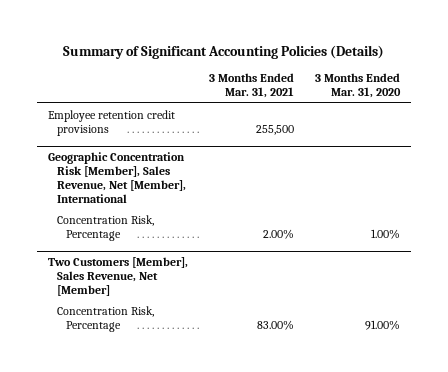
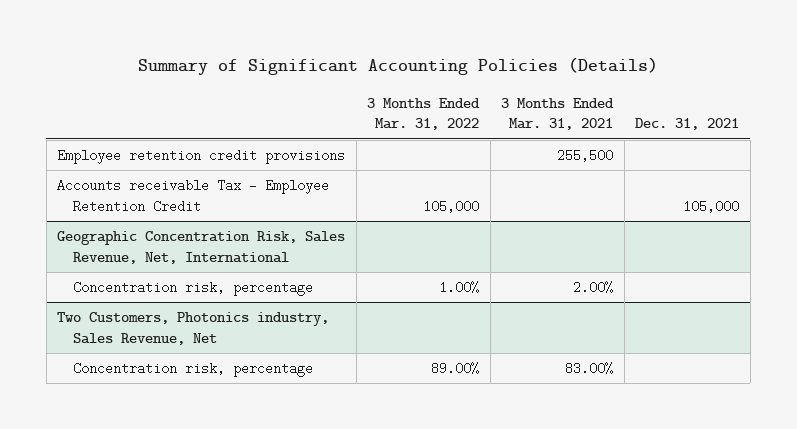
- | 3 Months Ended Mar. 31, 2021 | 3 Months Ended Mar. 31, 2020
+ | 3 Months Ended Mar. 31, 2022 | 3 Months Ended Mar. 31, 2021 | Dec. 31, 2021
- Geographic Concentration Risk [Member], Sales Revenue, Net [Member], International
- Concentration Risk, Percentage | 2.00% | 1.00%
- Two Customers [Member], Sales Revenue, Net [Member]
- Concentration Risk, Percentage | 83.00% | 91.00%
+ Accounts receivable Tax - Employee Retention Credit | 105,000 | | 105,000
+ Geographic Concentration Risk, Sales Revenue, Net, International
+ Concentration risk, percentage | 1.00% | 2.00% |
+ Two Customers, Photonics industry, Sales Revenue, Net
+ Concentration risk, percentage | 89.00% | 83.00% |

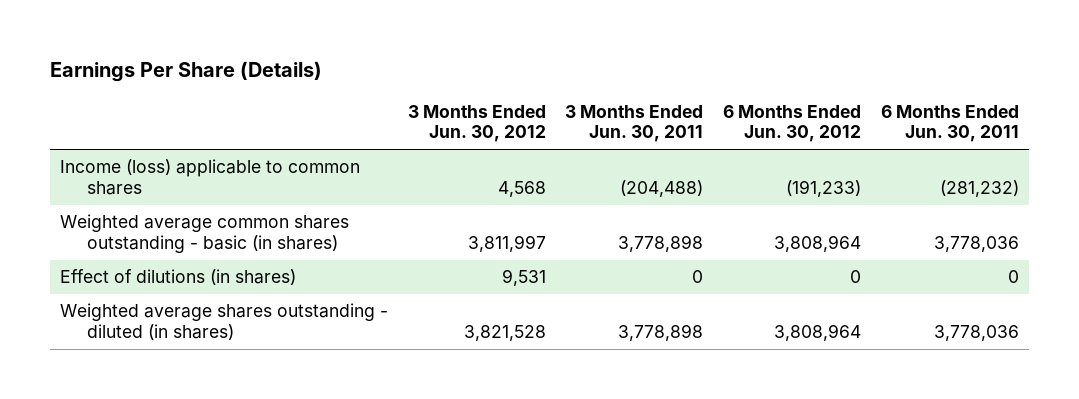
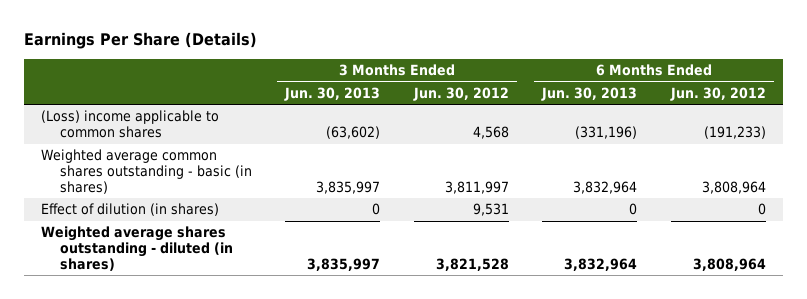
- | 3 Months Ended Jun. 30, 2012 | 3 Months Ended Jun. 30, 2011 | 6 Months Ended Jun. 30, 2012 | 6 Months Ended Jun. 30, 2011
+ | 3 Months Ended Jun. 30, 2013 | 3 Months Ended Jun. 30, 2012 | 6 Months Ended Jun. 30, 2013 | 6 Months Ended Jun. 30, 2012
- Income (loss) applicable to common shares | 4,568 | (204,488) | (191,233) | (281,232)
+ (Loss) income applicable to common shares | (63,602) | 4,568 | (331,196) | (191,233)
- Effect of dilutions (in shares) | 9,531 | 0 | 0 | 0
+ Effect of dilution (in shares) | 0 | 9,531 | 0 | 0

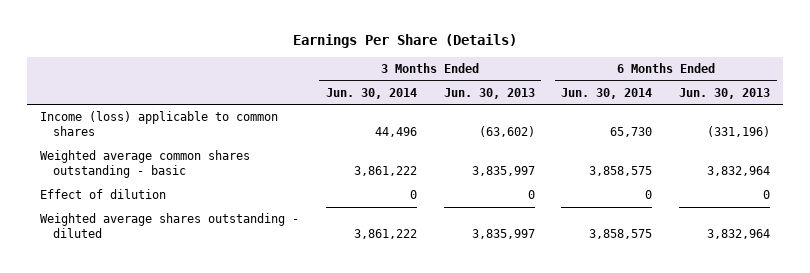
- | 3 Months Ended Jun. 30, 2013 | 3 Months Ended Jun. 30, 2012 | 6 Months Ended Jun. 30, 2013 | 6 Months Ended Jun. 30, 2012
+ | 3 Months Ended Jun. 30, 2014 | 3 Months Ended Jun. 30, 2013 | 6 Months Ended Jun. 30, 2014 | 6 Months Ended Jun. 30, 2013
- (Loss) income applicable to common shares | (63,602) | 4,568 | (331,196) | (191,233)
- Weighted average common shares outstanding - basic (in shares) | 3,835,997 | 3,811,997 | 3,832,964 | 3,808,964
- Effect of dilution (in shares) | 0 | 9,531 | 0 | 0
- Weighted average shares outstanding - diluted (in shares) | 3,835,997 | 3,821,528 | 3,832,964 | 3,808,964
+ Income (loss) applicable to common shares | 44,496 | (63,602) | 65,730 | (331,196)
+ Weighted average common shares outstanding - basic | 3,861,222 | 3,835,997 | 3,858,575 | 3,832,964
+ Effect of dilution | 0 | 0 | 0 | 0
+ Weighted average shares outstanding - diluted | 3,861,222 | 3,835,997 | 3,858,575 | 3,832,964

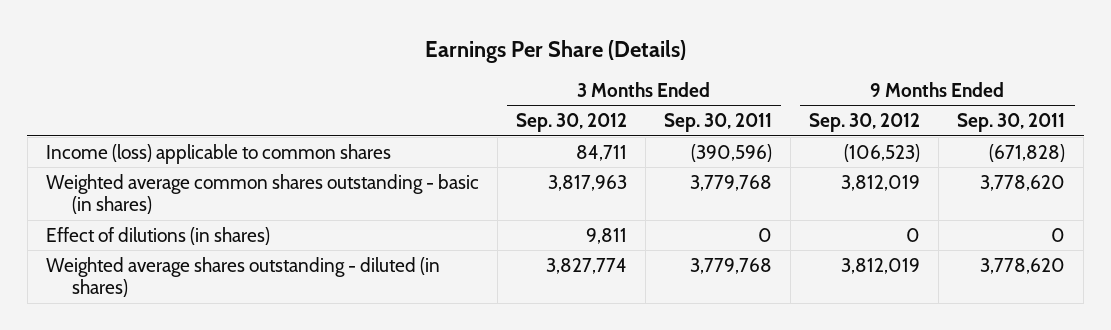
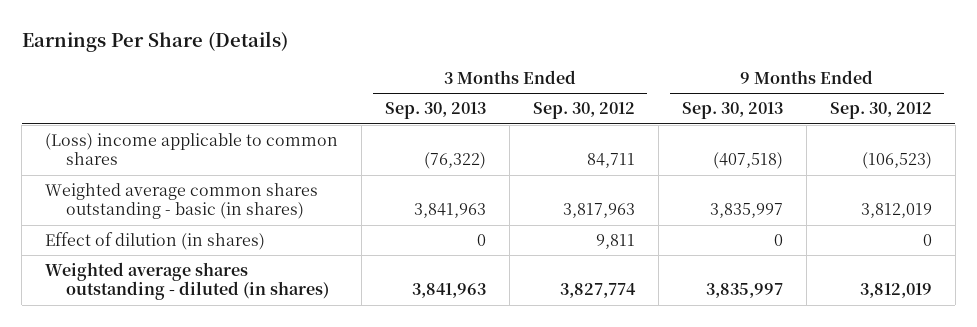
- | 3 Months Ended Sep. 30, 2012 | 3 Months Ended Sep. 30, 2011 | 9 Months Ended Sep. 30, 2012 | 9 Months Ended Sep. 30, 2011
+ | 3 Months Ended Sep. 30, 2013 | 3 Months Ended Sep. 30, 2012 | 9 Months Ended Sep. 30, 2013 | 9 Months Ended Sep. 30, 2012
- Income (loss) applicable to common shares | 84,711 | (390,596) | (106,523) | (671,828)
+ (Loss) income applicable to common shares | (76,322) | 84,711 | (407,518) | (106,523)
- Effect of dilutions (in shares) | 9,811 | 0 | 0 | 0
+ Effect of dilution (in shares) | 0 | 9,811 | 0 | 0

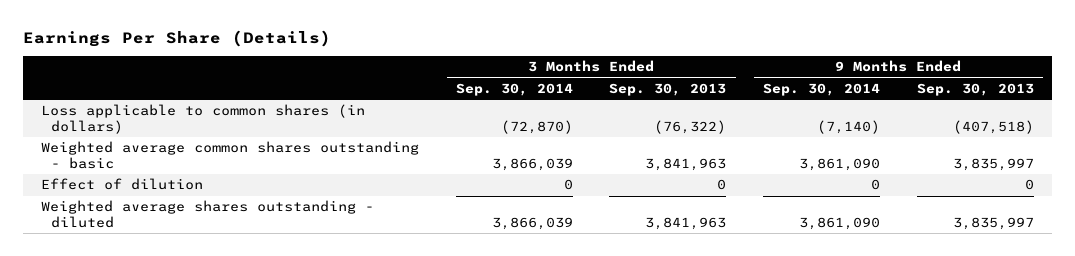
- | 3 Months Ended Sep. 30, 2013 | 3 Months Ended Sep. 30, 2012 | 9 Months Ended Sep. 30, 2013 | 9 Months Ended Sep. 30, 2012
+ | 3 Months Ended Sep. 30, 2014 | 3 Months Ended Sep. 30, 2013 | 9 Months Ended Sep. 30, 2014 | 9 Months Ended Sep. 30, 2013
- (Loss) income applicable to common shares | (76,322) | 84,711 | (407,518) | (106,523)
- Weighted average common shares outstanding - basic (in shares) | 3,841,963 | 3,817,963 | 3,835,997 | 3,812,019
- Effect of dilution (in shares) | 0 | 9,811 | 0 | 0
- Weighted average shares outstanding - diluted (in shares) | 3,841,963 | 3,827,774 | 3,835,997 | 3,812,019
+ Loss applicable to common shares (in dollars) | (72,870) | (76,322) | (7,140) | (407,518)
+ Weighted average common shares outstanding - basic | 3,866,039 | 3,841,963 | 3,861,090 | 3,835,997
+ Effect of dilution | 0 | 0 | 0 | 0
+ Weighted average shares outstanding - diluted | 3,866,039 | 3,841,963 | 3,861,090 | 3,835,997

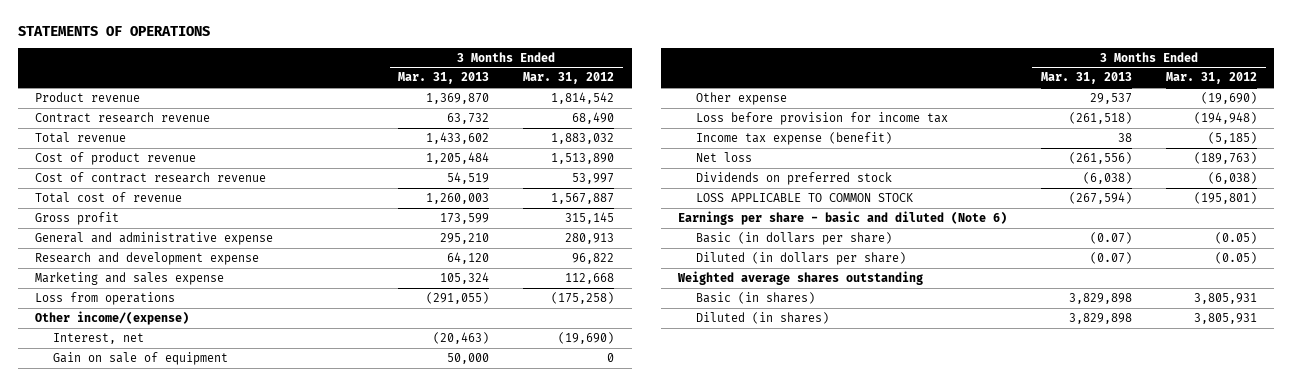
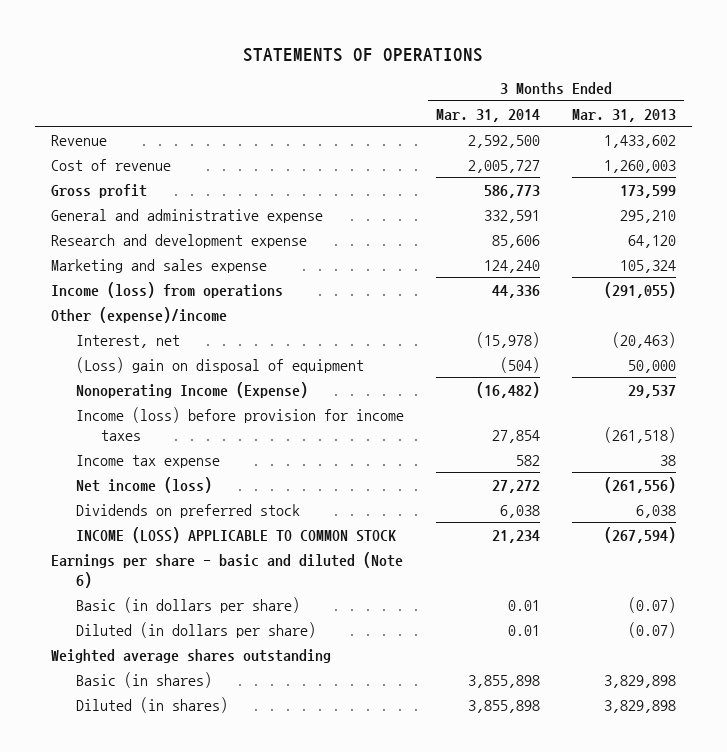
- | 3 Months Ended Mar. 31, 2013 | 3 Months Ended Mar. 31, 2012
+ | 3 Months Ended Mar. 31, 2014 | 3 Months Ended Mar. 31, 2013
- Product revenue | 1,369,870 | 1,814,542
- Contract research revenue | 63,732 | 68,490
- Total revenue | 1,433,602 | 1,883,032
- Cost of product revenue | 1,205,484 | 1,513,890
- Cost of contract research revenue | 54,519 | 53,997
- Total cost of revenue | 1,260,003 | 1,567,887
+ Revenue | 2,592,500 | 1,433,602
+ Cost of revenue | 2,005,727 | 1,260,003
- Loss from operations | (291,055) | (175,258)
- Other income/(expense)
+ Income (loss) from operations | 44,336 | (291,055)
+ Other (expense)/income
- Gain on sale of equipment | 50,000 | 0
- Other expense | 29,537 | (19,690)
- Loss before provision for income tax | (261,518) | (194,948)
- Income tax expense (benefit) | 38 | (5,185)
- Net loss | (261,556) | (189,763)
- Dividends on preferred stock | (6,038) | (6,038)
- LOSS APPLICABLE TO COMMON STOCK | (267,594) | (195,801)
+ (Loss) gain on disposal of equipment | (504) | 50,000
+ Nonoperating Income (Expense) | (16,482) | 29,537
+ Income (loss) before provision for income taxes | 27,854 | (261,518)
+ Income tax expense | 582 | 38
+ Net income (loss) | 27,272 | (261,556)
+ Dividends on preferred stock | 6,038 | 6,038
+ INCOME (LOSS) APPLICABLE TO COMMON STOCK | 21,234 | (267,594)

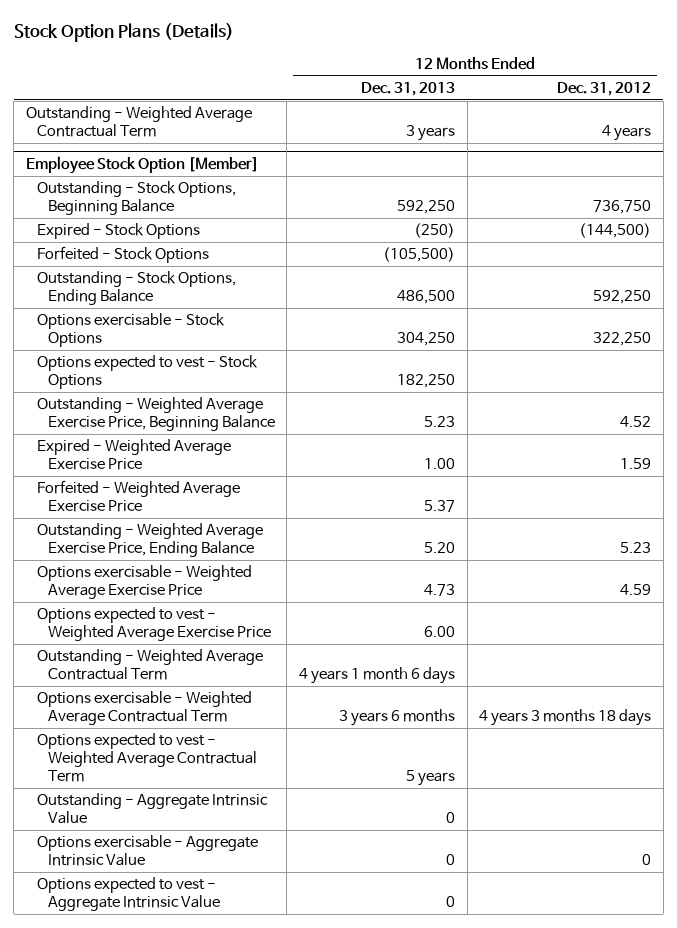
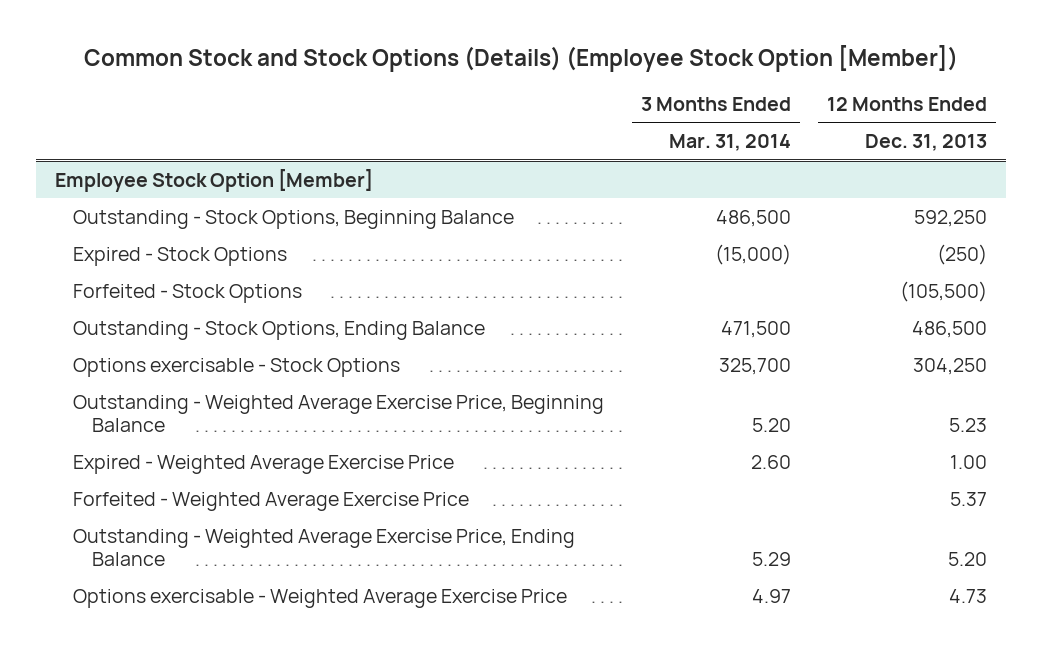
- Stock Option Plans (Details)
+ Common Stock and Stock Options (Details) (Employee Stock Option [Member])
- | 12 Months Ended Dec. 31, 2013 | 12 Months Ended Dec. 31, 2012
+ | 3 Months Ended Mar. 31, 2014 | 12 Months Ended Dec. 31, 2013
- Outstanding - Weighted Average Contractual Term | 3 years | 4 years
@ Employee Stock Option [Member]
- Options expected to vest - Stock Options | 182,250 |
- Options expected to vest - Weighted Average Exercise Price | 6.00 |
- Outstanding - Weighted Average Contractual Term | 4 years 1 month 6 days |
- Options exercisable - Weighted Average Contractual Term | 3 years 6 months | 4 years 3 months 18 days
- Options expected to vest - Weighted Average Contractual Term | 5 years |
- Outstanding - Aggregate Intrinsic Value | 0 |
- Options exercisable - Aggregate Intrinsic Value | 0 | 0
- Options expected to vest - Aggregate Intrinsic Value | 0 |

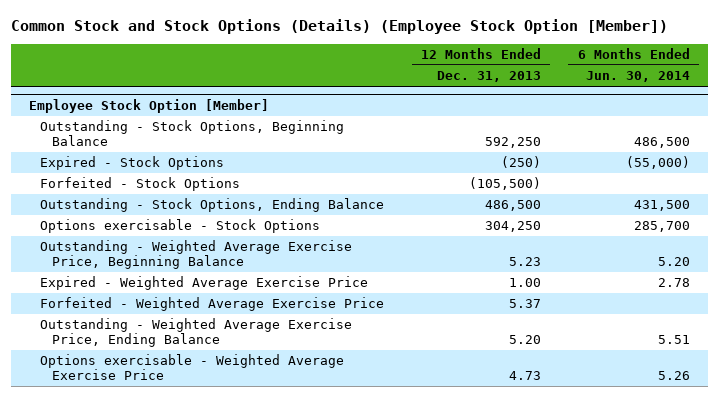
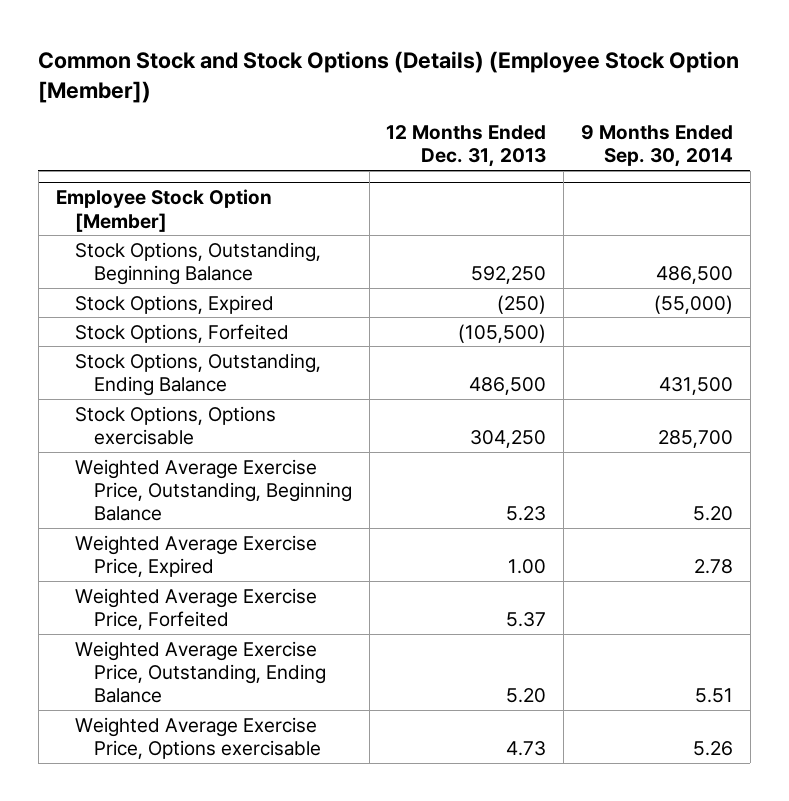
- | 12 Months Ended Dec. 31, 2013 | 6 Months Ended Jun. 30, 2014
+ | 12 Months Ended Dec. 31, 2013 | 9 Months Ended Sep. 30, 2014
@ Employee Stock Option [Member]
- Outstanding - Stock Options, Beginning Balance | 592,250 | 486,500
- Expired - Stock Options | (250) | (55,000)
- Forfeited - Stock Options | (105,500) |
- Outstanding - Stock Options, Ending Balance | 486,500 | 431,500
- Options exercisable - Stock Options | 304,250 | 285,700
- Outstanding - Weighted Average Exercise Price, Beginning Balance | 5.23 | 5.20
- Expired - Weighted Average Exercise Price | 1.00 | 2.78
- Forfeited - Weighted Average Exercise Price | 5.37 |
- Outstanding - Weighted Average Exercise Price, Ending Balance | 5.20 | 5.51
- Options exercisable - Weighted Average Exercise Price | 4.73 | 5.26
+ Stock Options, Outstanding, Beginning Balance | 592,250 | 486,500
+ Stock Options, Expired | (250) | (55,000)
+ Stock Options, Forfeited | (105,500) |
+ Stock Options, Outstanding, Ending Balance | 486,500 | 431,500
+ Stock Options, Options exercisable | 304,250 | 285,700
+ Weighted Average Exercise Price, Outstanding, Beginning Balance | 5.23 | 5.20
+ Weighted Average Exercise Price, Expired | 1.00 | 2.78
+ Weighted Average Exercise Price, Forfeited | 5.37 |
+ Weighted Average Exercise Price, Outstanding, Ending Balance | 5.20 | 5.51
+ Weighted Average Exercise Price, Options exercisable | 4.73 | 5.26

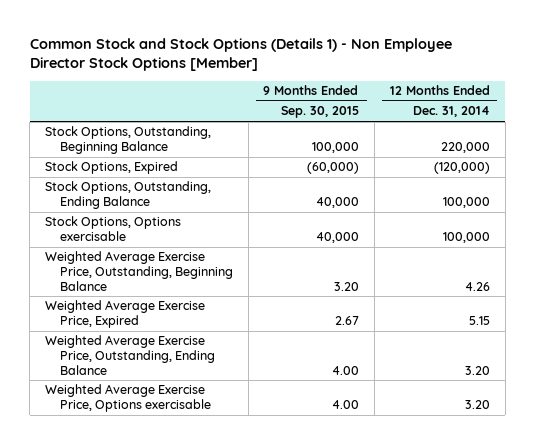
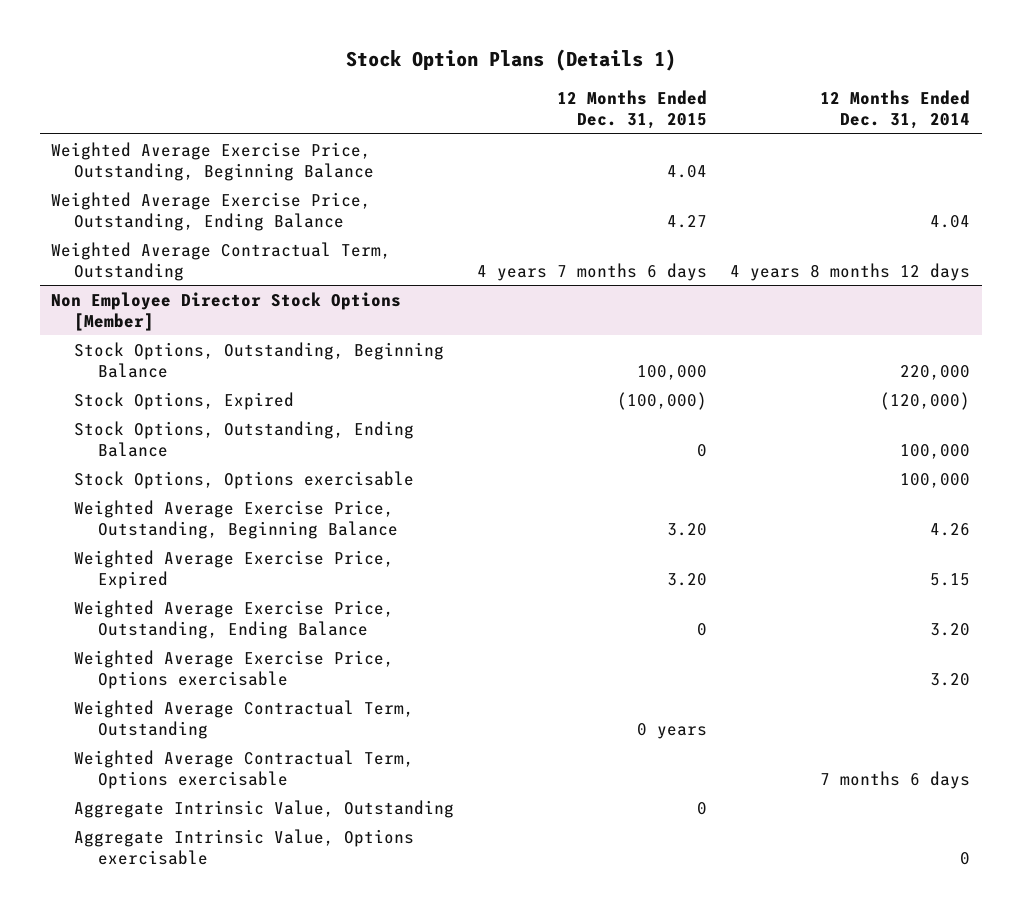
- Common Stock and Stock Options (Details 1) - Non Employee Director Stock Options [Member]
+ Stock Option Plans (Details 1)
- | 9 Months Ended Sep. 30, 2015 | 12 Months Ended Dec. 31, 2014
+ | 12 Months Ended Dec. 31, 2015 | 12 Months Ended Dec. 31, 2014
+ Weighted Average Exercise Price, Outstanding, Beginning Balance | 4.04 |
+ Weighted Average Exercise Price, Outstanding, Ending Balance | 4.27 | 4.04
+ Weighted Average Contractual Term, Outstanding | 4 years 7 months 6 days | 4 years 8 months 12 days
+ Non Employee Director Stock Options [Member]
+ Weighted Average Contractual Term, Outstanding | 0 years |
+ Weighted Average Contractual Term, Options exercisable | | 7 months 6 days
+ Aggregate Intrinsic Value, Outstanding | 0 |
+ Aggregate Intrinsic Value, Options exercisable | | 0

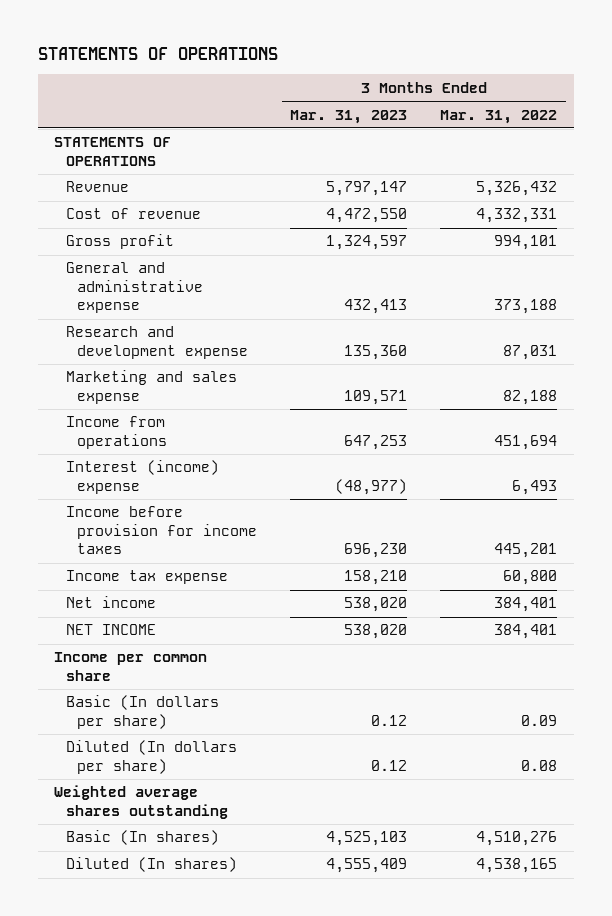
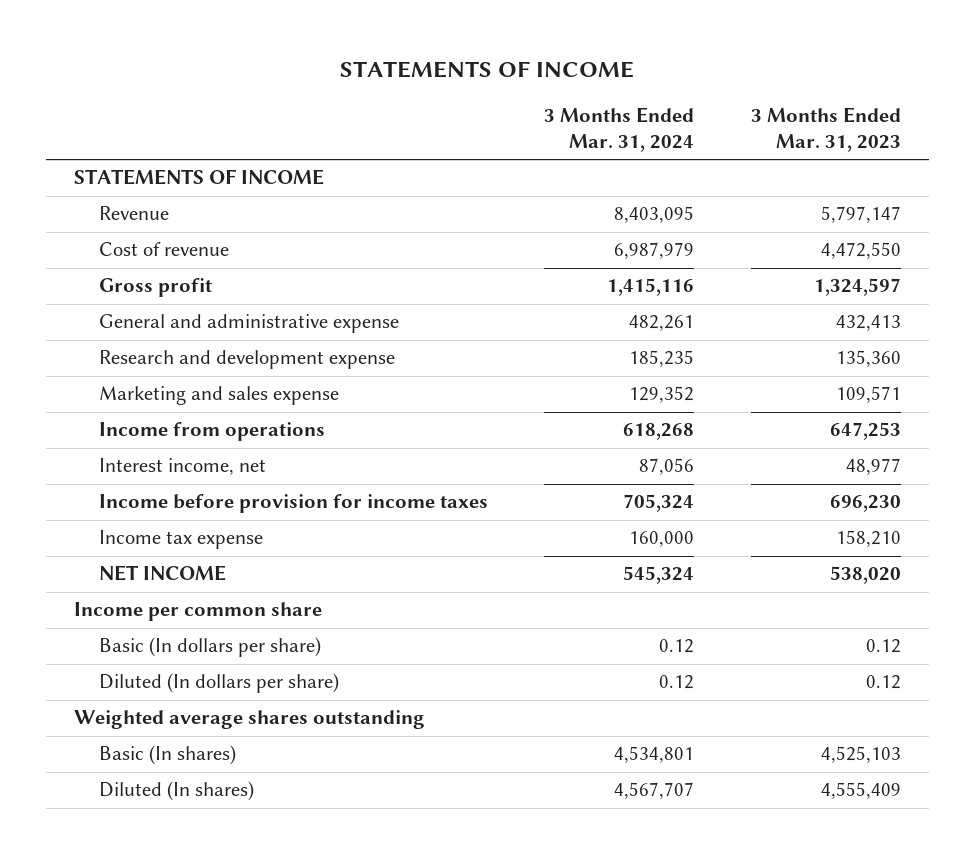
- STATEMENTS OF OPERATIONS
+ STATEMENTS OF INCOME
- | 3 Months Ended Mar. 31, 2023 | 3 Months Ended Mar. 31, 2022
+ | 3 Months Ended Mar. 31, 2024 | 3 Months Ended Mar. 31, 2023
- STATEMENTS OF OPERATIONS
+ STATEMENTS OF INCOME
- Interest (income) expense | (48,977) | 6,493
+ Interest income, net | 87,056 | 48,977
- Net income | 538,020 | 384,401

